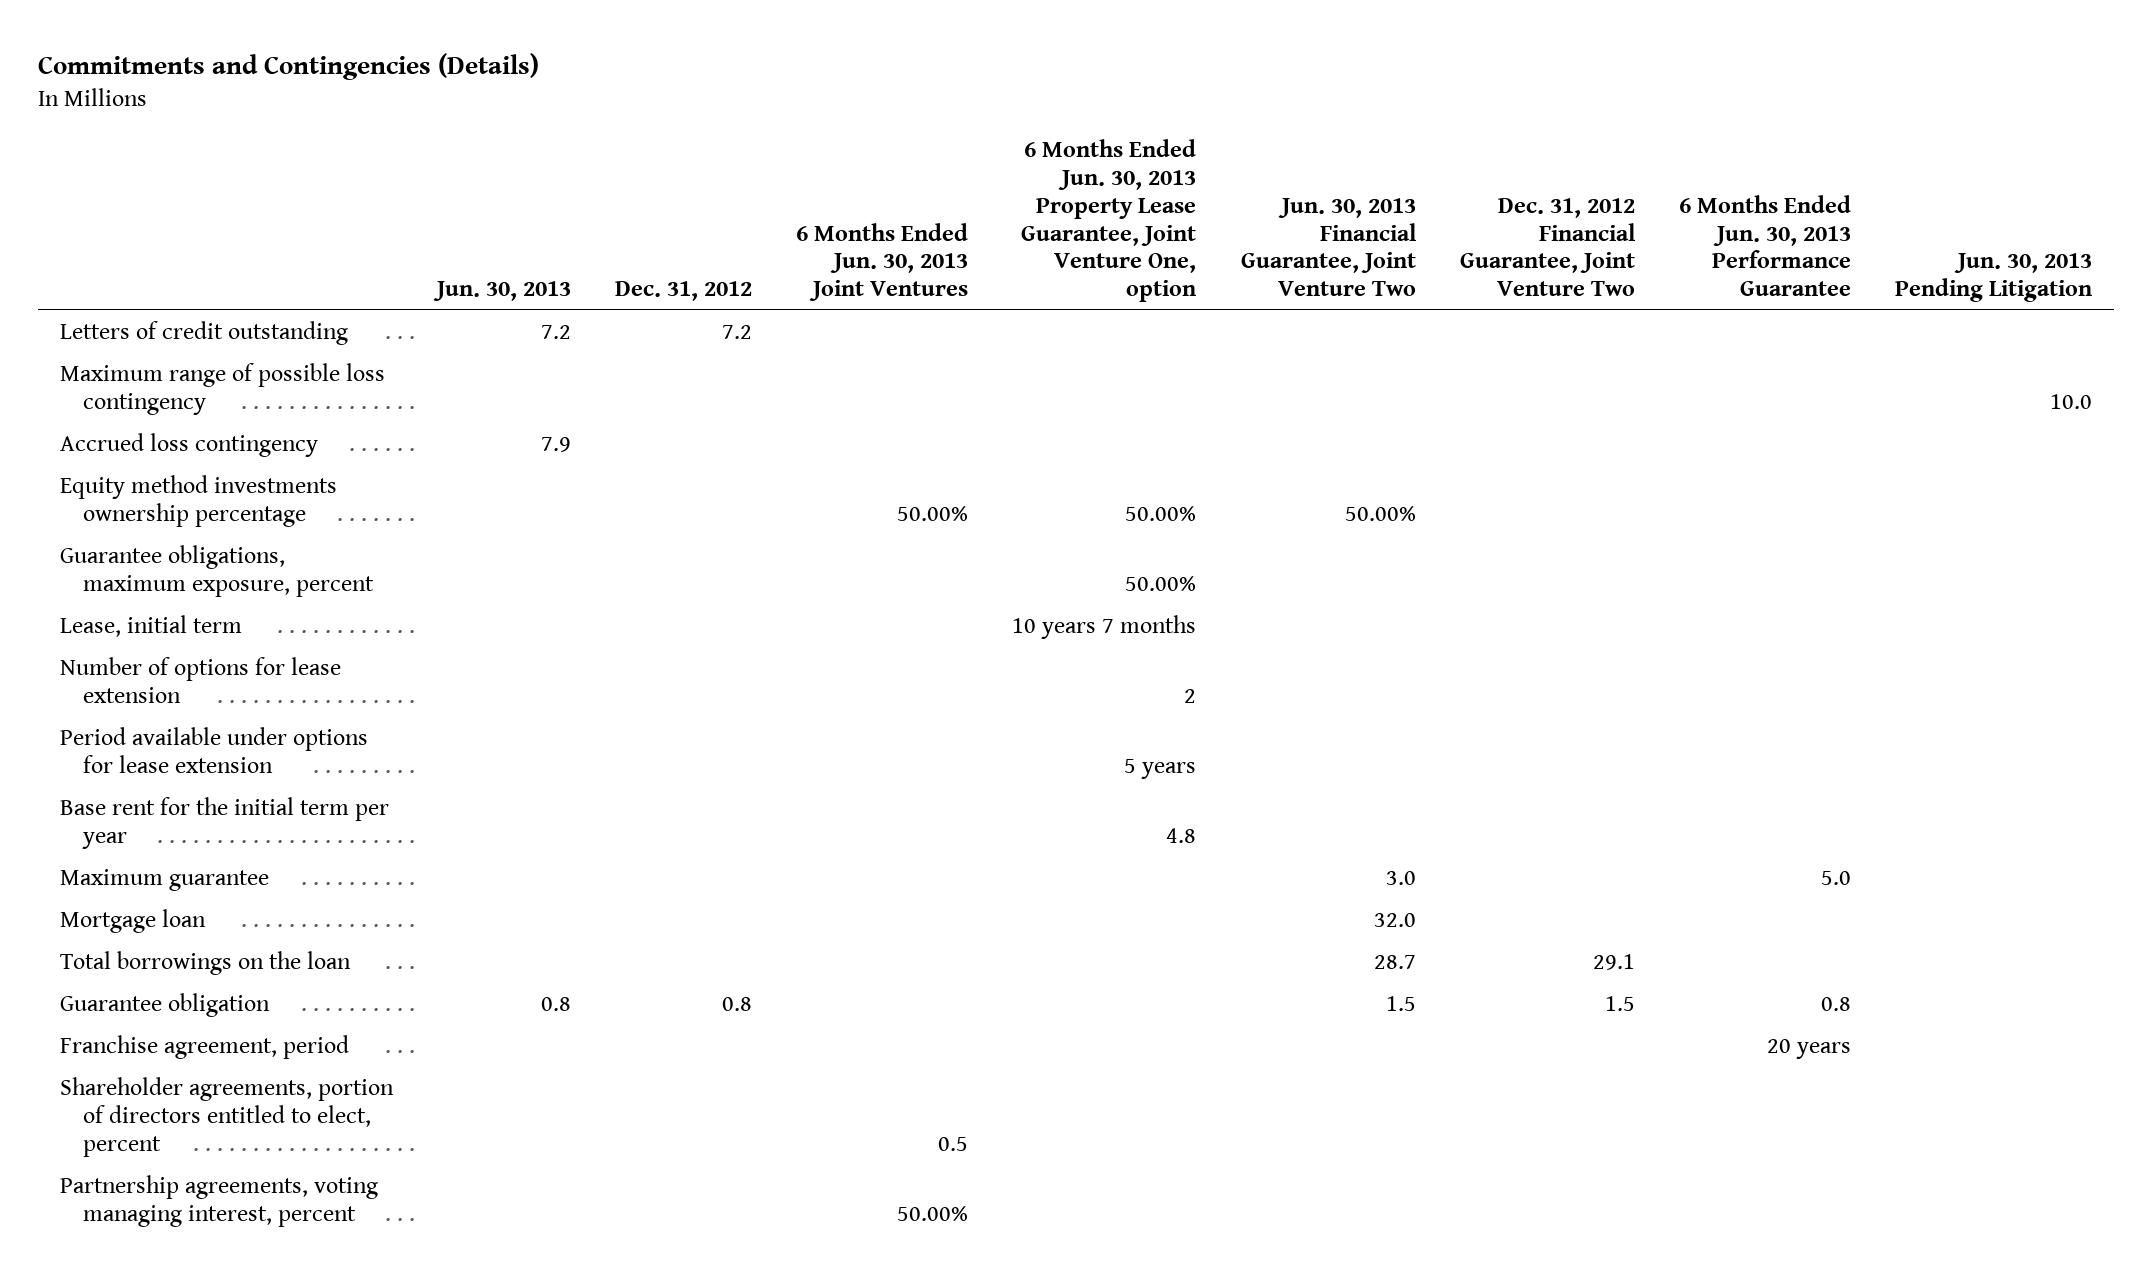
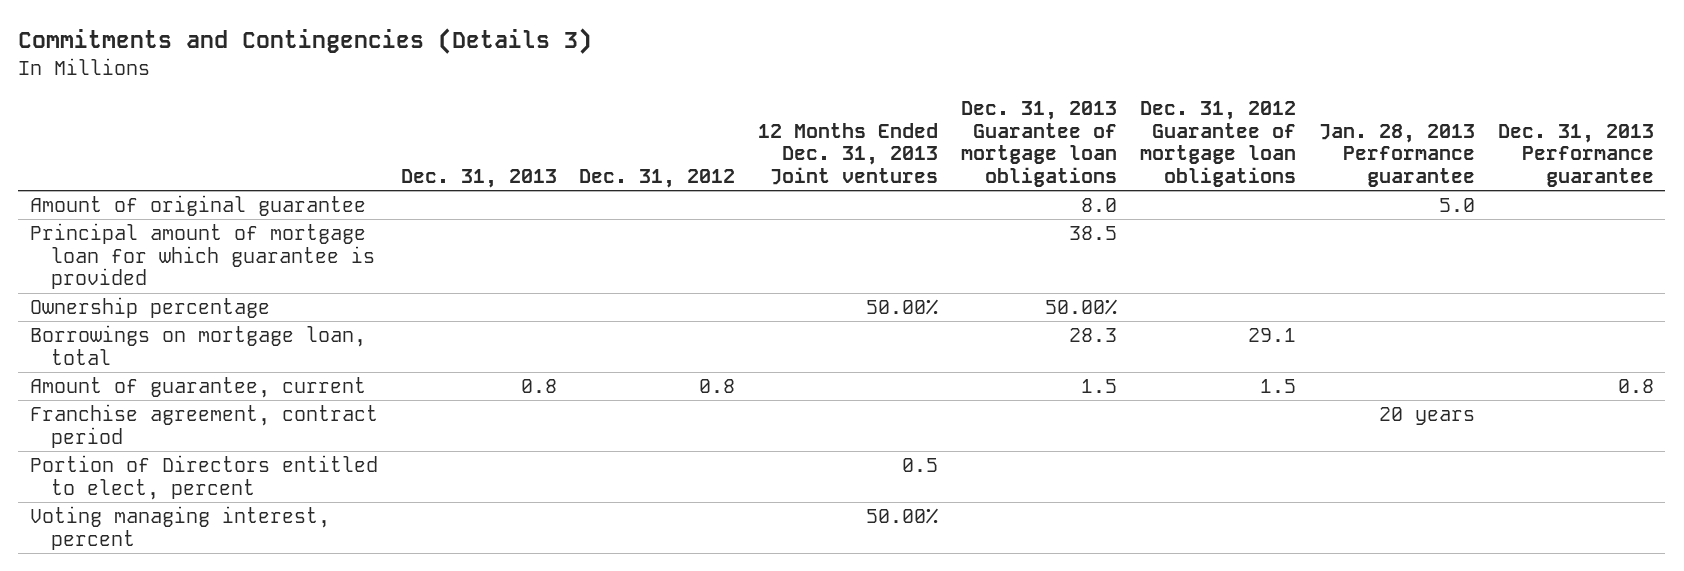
- Commitments and Contingencies (Details)
+ Commitments and Contingencies (Details 3)
- | Jun. 30, 2013 | Dec. 31, 2012 | 6 Months Ended Jun. 30, 2013 Joint Ventures | 6 Months Ended Jun. 30, 2013 Property Lease Guarantee, Joint Venture One, option | Jun. 30, 2013 Financial Guarantee, Joint Venture Two | Dec. 31, 2012 Financial Guarantee, Joint Venture Two | 6 Months Ended Jun. 30, 2013 Performance Guarantee | Jun. 30, 2013 Pending Litigation
+ | Dec. 31, 2013 | Dec. 31, 2012 | 12 Months Ended Dec. 31, 2013 Joint ventures | Dec. 31, 2013 Guarantee of mortgage loan obligations | Dec. 31, 2012 Guarantee of mortgage loan obligations | Jan. 28, 2013 Performance guarantee | Dec. 31, 2013 Performance guarantee
- Letters of credit outstanding | 7.2 | 7.2 | | | | | |
- Maximum range of possible loss contingency | | | | | | | | 10.0
- Accrued loss contingency | 7.9 | | | | | | |
- Equity method investments ownership percentage | | | 50.00% | 50.00% | 50.00% | | |
- Guarantee obligations, maximum exposure, percent | | | | 50.00% | | | |
- Lease, initial term | | | | 10 years 7 months | | | |
- Number of options for lease extension | | | | 2 | | | |
- Period available under options for lease extension | | | | 5 years | | | |
- Base rent for the initial term per year | | | | 4.8 | | | |
- Maximum guarantee | | | | | 3.0 | | 5.0 |
- Mortgage loan | | | | | 32.0 | | |
- Total borrowings on the loan | | | | | 28.7 | 29.1 | |
- Guarantee obligation | 0.8 | 0.8 | | | 1.5 | 1.5 | 0.8 |
- Franchise agreement, period | | | | | | | 20 years |
- Shareholder agreements, portion of directors entitled to elect, percent | | | 0.5 | | | | |
- Partnership agreements, voting managing interest, percent | | | 50.00% | | | | |
+ Amount of original guarantee | | | | 8.0 | | 5.0 |
+ Principal amount of mortgage loan for which guarantee is provided | | | | 38.5 | | |
+ Ownership percentage | | | 50.00% | 50.00% | | |
+ Borrowings on mortgage loan, total | | | | 28.3 | 29.1 | |
+ Amount of guarantee, current | 0.8 | 0.8 | | 1.5 | 1.5 | | 0.8
+ Franchise agreement, contract period | | | | | | 20 years |
+ Portion of Directors entitled to elect, percent | | | 0.5 | | | |
+ Voting managing interest, percent | | | 50.00% | | | |

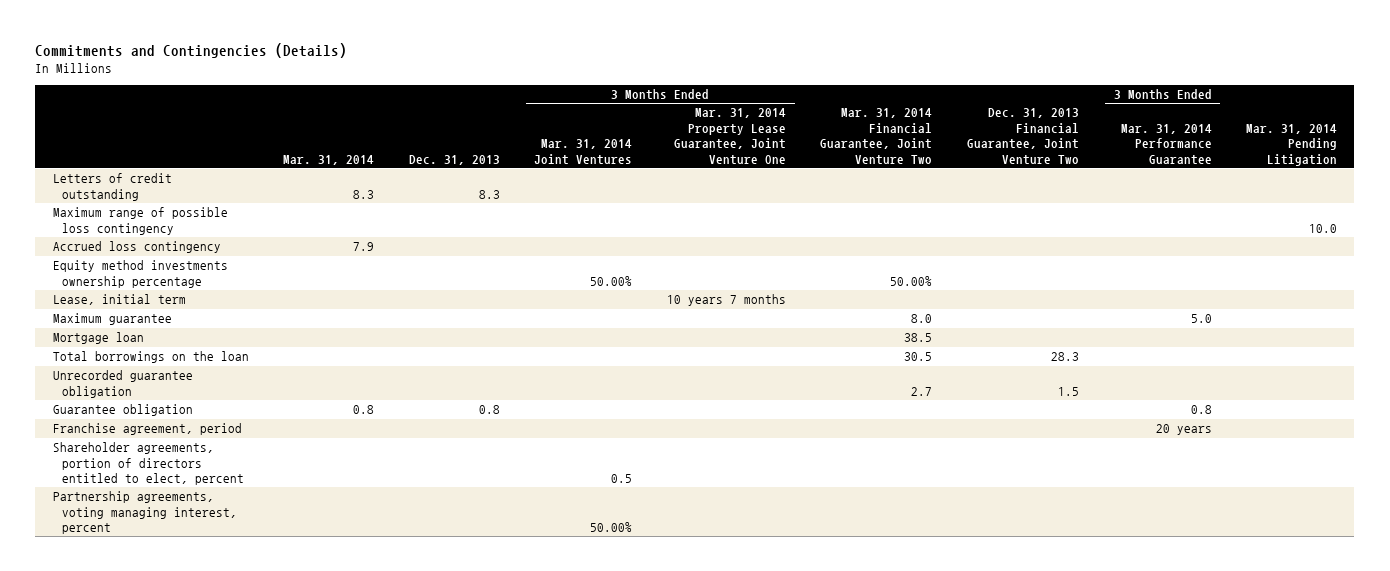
- Commitments and Contingencies (Details 3)
+ Commitments and Contingencies (Details)
- | Dec. 31, 2013 | Dec. 31, 2012 | 12 Months Ended Dec. 31, 2013 Joint ventures | Dec. 31, 2013 Guarantee of mortgage loan obligations | Dec. 31, 2012 Guarantee of mortgage loan obligations | Jan. 28, 2013 Performance guarantee | Dec. 31, 2013 Performance guarantee
+ | Mar. 31, 2014 | Dec. 31, 2013 | 3 Months Ended Mar. 31, 2014 Joint Ventures | 3 Months Ended Mar. 31, 2014 Property Lease Guarantee, Joint Venture One | Mar. 31, 2014 Financial Guarantee, Joint Venture Two | Dec. 31, 2013 Financial Guarantee, Joint Venture Two | 3 Months Ended Mar. 31, 2014 Performance Guarantee | Mar. 31, 2014 Pending Litigation
- Amount of original guarantee | | | | 8.0 | | 5.0 |
- Principal amount of mortgage loan for which guarantee is provided | | | | 38.5 | | |
- Ownership percentage | | | 50.00% | 50.00% | | |
- Borrowings on mortgage loan, total | | | | 28.3 | 29.1 | |
- Amount of guarantee, current | 0.8 | 0.8 | | 1.5 | 1.5 | | 0.8
- Franchise agreement, contract period | | | | | | 20 years |
- Portion of Directors entitled to elect, percent | | | 0.5 | | | |
- Voting managing interest, percent | | | 50.00% | | | |
+ Letters of credit outstanding | 8.3 | 8.3 | | | | | |
+ Maximum range of possible loss contingency | | | | | | | | 10.0
+ Accrued loss contingency | 7.9 | | | | | | |
+ Equity method investments ownership percentage | | | 50.00% | | 50.00% | | |
+ Lease, initial term | | | | 10 years 7 months | | | |
+ Maximum guarantee | | | | | 8.0 | | 5.0 |
+ Mortgage loan | | | | | 38.5 | | |
+ Total borrowings on the loan | | | | | 30.5 | 28.3 | |
+ Unrecorded guarantee obligation | | | | | 2.7 | 1.5 | |
+ Guarantee obligation | 0.8 | 0.8 | | | | | 0.8 |
+ Franchise agreement, period | | | | | | | 20 years |
+ Shareholder agreements, portion of directors entitled to elect, percent | | | 0.5 | | | | |
+ Partnership agreements, voting managing interest, percent | | | 50.00% | | | | |

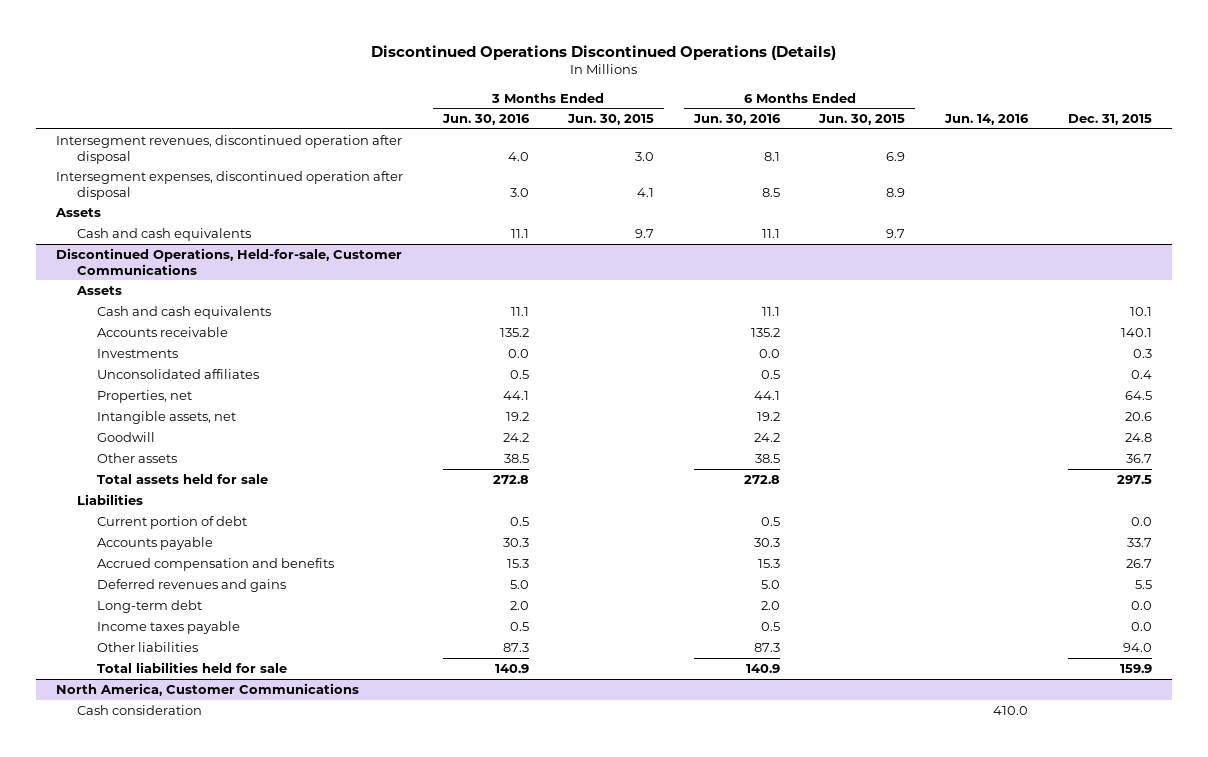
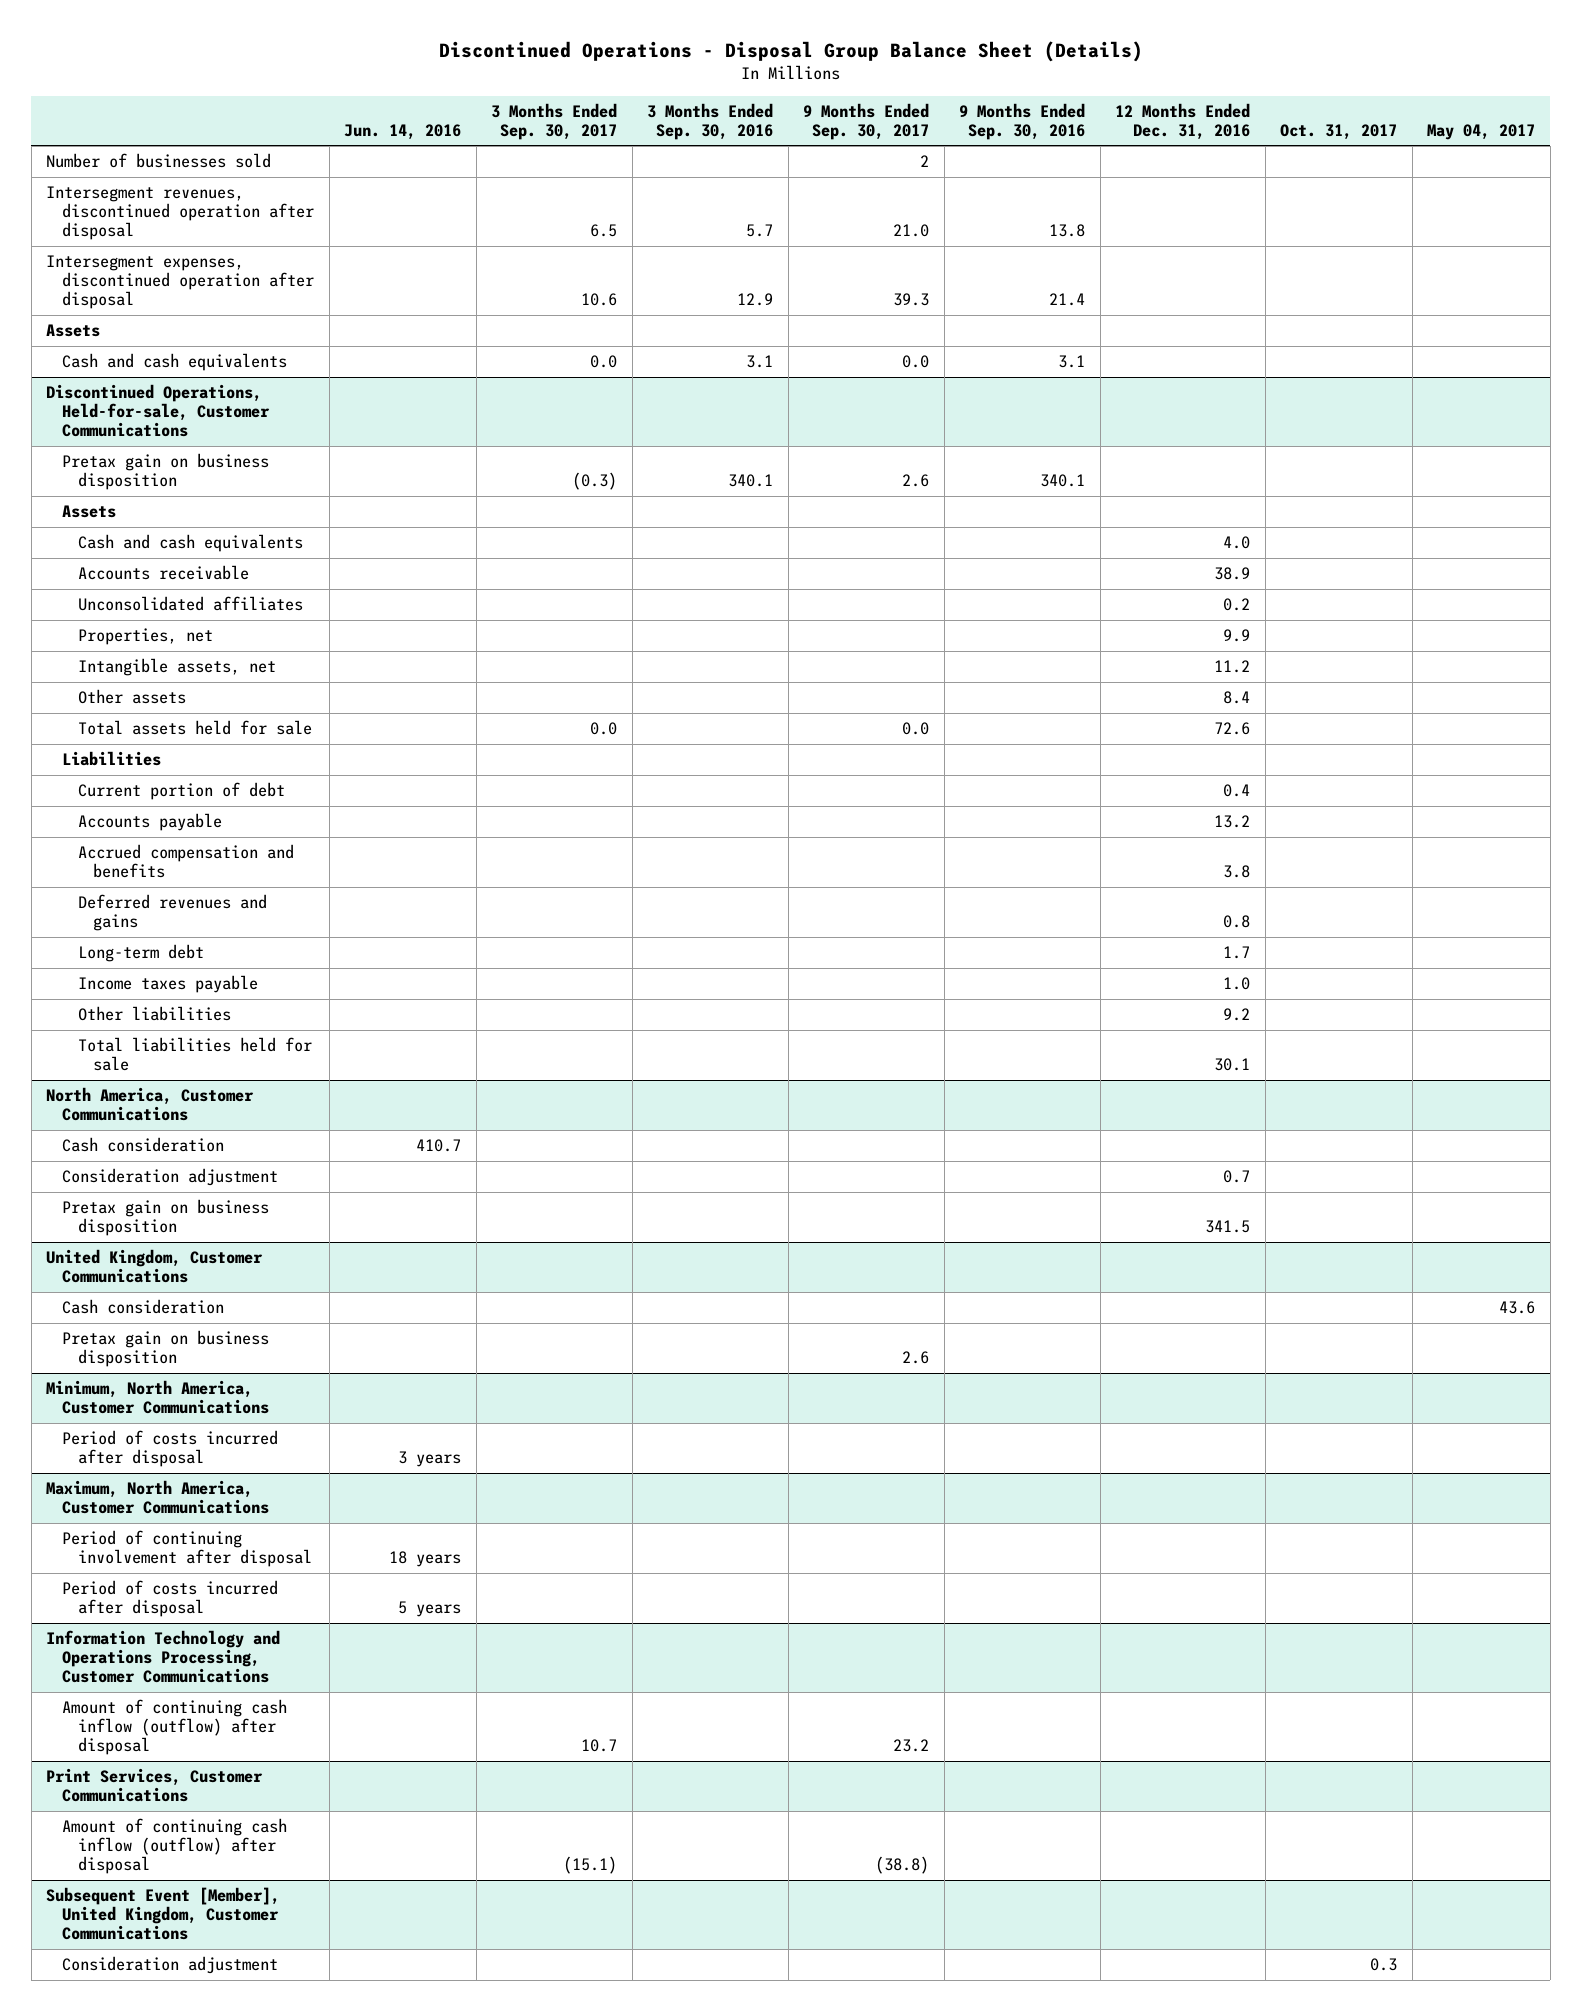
- Discontinued Operations Discontinued Operations (Details)
+ Discontinued Operations - Disposal Group Balance Sheet (Details)
- | 3 Months Ended Jun. 30, 2016 | 3 Months Ended Jun. 30, 2015 | 6 Months Ended Jun. 30, 2016 | 6 Months Ended Jun. 30, 2015 | Jun. 14, 2016 | Dec. 31, 2015
+ | Jun. 14, 2016 | 3 Months Ended Sep. 30, 2017 | 3 Months Ended Sep. 30, 2016 | 9 Months Ended Sep. 30, 2017 | 9 Months Ended Sep. 30, 2016 | 12 Months Ended Dec. 31, 2016 | Oct. 31, 2017 | May 04, 2017
+ Number of businesses sold | | | | 2 | | | |
@ Discontinued Operations, Held-for-sale, Customer Communications
+ Pretax gain on business disposition | | (0.3) | 340.1 | 2.6 | 340.1 | | |
- Investments | 0.0 | | 0.0 | | | 0.3
- Goodwill | 24.2 | | 24.2 | | | 24.8
@ North America, Customer Communications
- Cash consideration | | | | | 410.0 |
+ Cash consideration | 410.7 | | | | | | |
+ Consideration adjustment | | | | | | 0.7 | |
+ Pretax gain on business disposition | | | | | | 341.5 | |
+ United Kingdom, Customer Communications
+ Cash consideration | | | | | | | | 43.6
+ Pretax gain on business disposition | | | | 2.6 | | | |
+ Minimum, North America, Customer Communications
+ Period of costs incurred after disposal | 3 years | | | | | | |
+ Maximum, North America, Customer Communications
+ Period of continuing involvement after disposal | 18 years | | | | | | |
+ Period of costs incurred after disposal | 5 years | | | | | | |
+ Information Technology and Operations Processing, Customer Communications
+ Amount of continuing cash inflow (outflow) after disposal | | 10.7 | | 23.2 | | | |
+ Print Services, Customer Communications
+ Amount of continuing cash inflow (outflow) after disposal | | (15.1) | | (38.8) | | | |
+ Subsequent Event [Member], United Kingdom, Customer Communications
+ Consideration adjustment | | | | | | | 0.3 |

